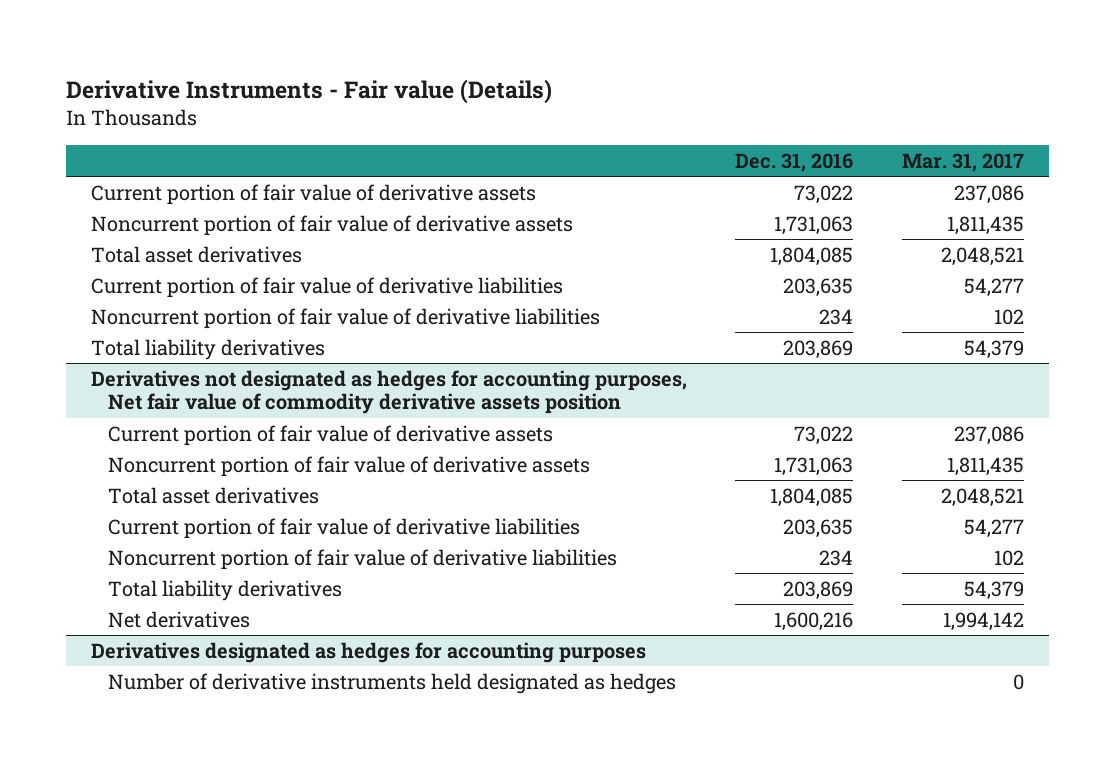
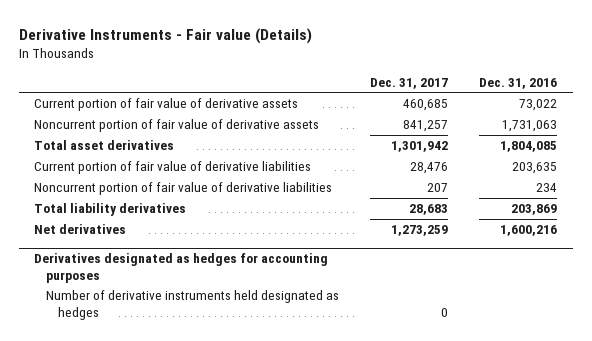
- | Dec. 31, 2016 | Mar. 31, 2017
+ | Dec. 31, 2017 | Dec. 31, 2016
- Derivatives not designated as hedges for accounting purposes, Net fair value of commodity derivative assets position
- Current portion of fair value of derivative assets | 73,022 | 237,086
- Noncurrent portion of fair value of derivative assets | 1,731,063 | 1,811,435
- Total asset derivatives | 1,804,085 | 2,048,521
- Current portion of fair value of derivative liabilities | 203,635 | 54,277
- Noncurrent portion of fair value of derivative liabilities | 234 | 102
- Total liability derivatives | 203,869 | 54,379

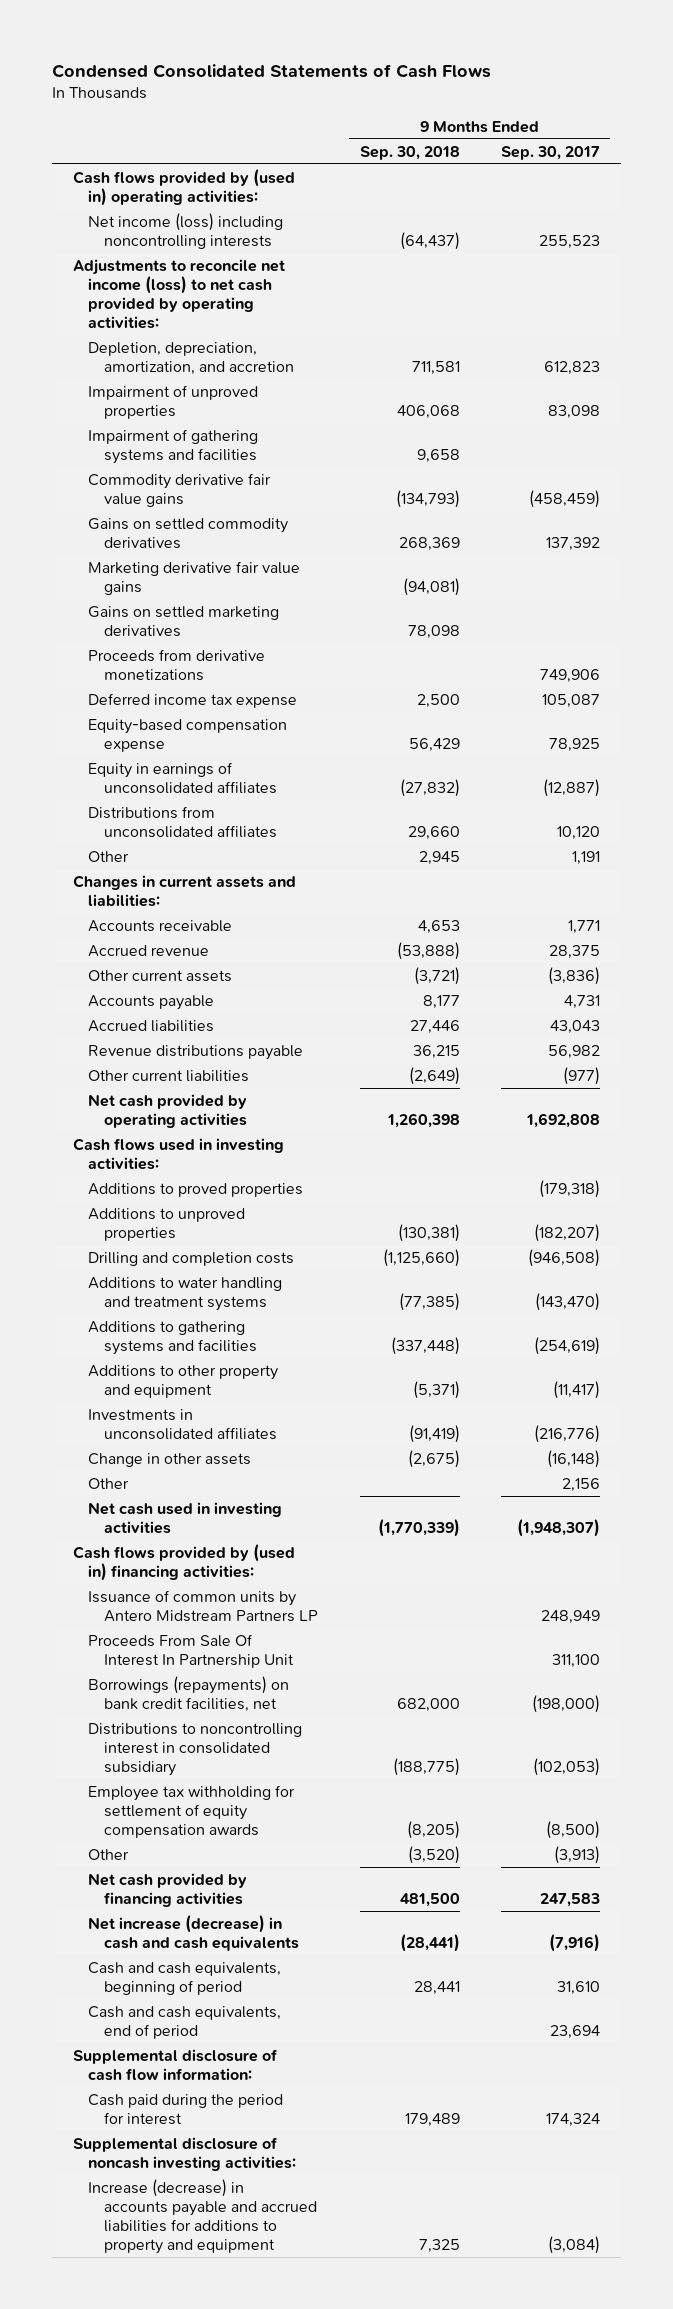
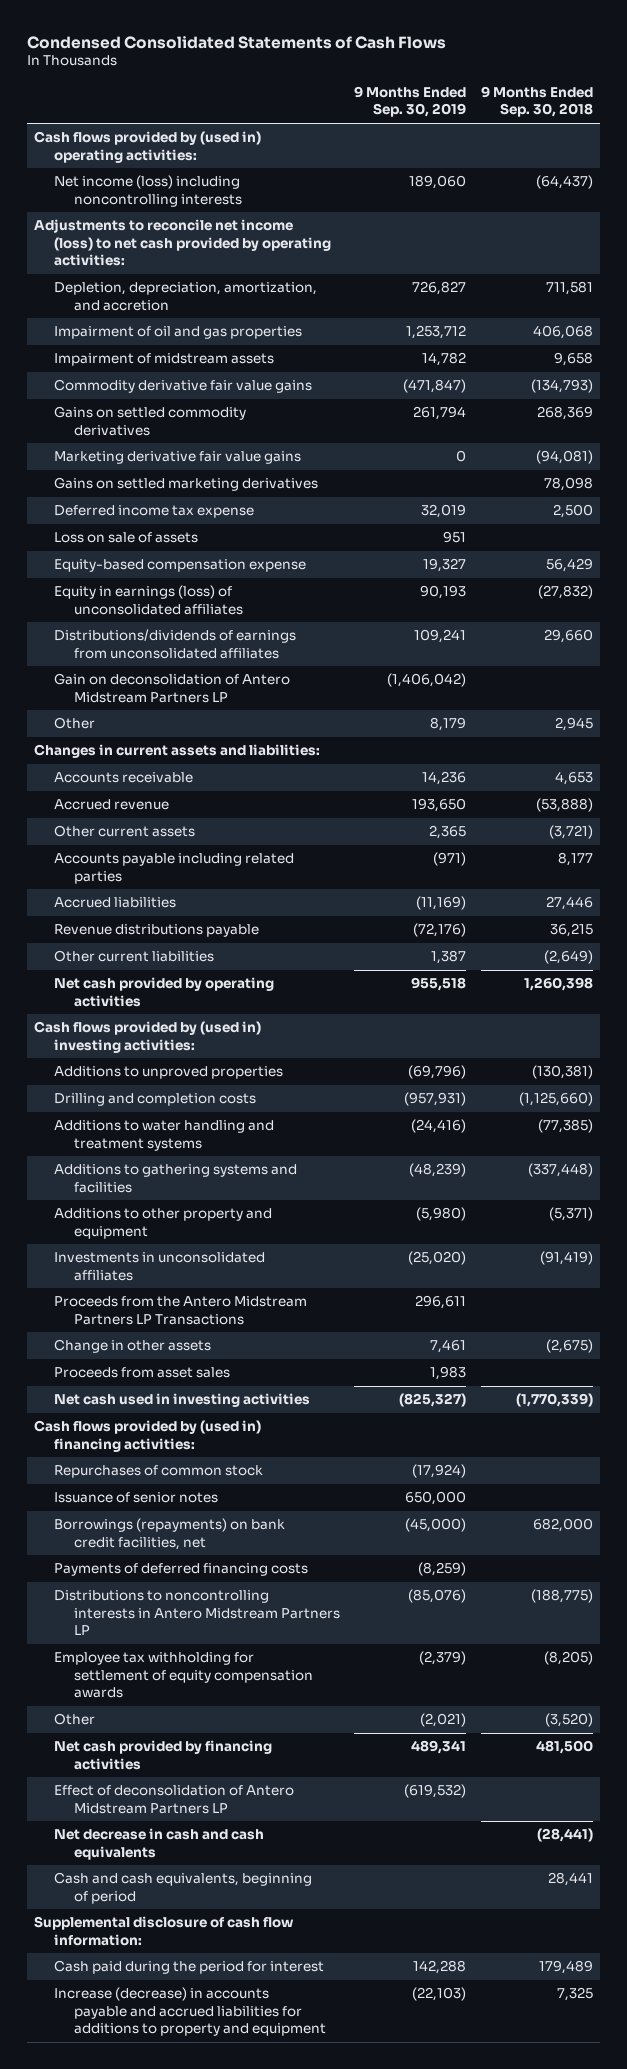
- | 9 Months Ended Sep. 30, 2018 | 9 Months Ended Sep. 30, 2017
+ | 9 Months Ended Sep. 30, 2019 | 9 Months Ended Sep. 30, 2018
- Impairment of unproved properties | 406,068 | 83,098
- Impairment of gathering systems and facilities | 9,658 |
+ Impairment of oil and gas properties | 1,253,712 | 406,068
+ Impairment of midstream assets | 14,782 | 9,658
- Proceeds from derivative monetizations | | 749,906
+ Loss on sale of assets | 951 |
- Equity in earnings of unconsolidated affiliates | (27,832) | (12,887)
- Distributions from unconsolidated affiliates | 29,660 | 10,120
+ Equity in earnings (loss) of unconsolidated affiliates | 90,193 | (27,832)
+ Distributions/dividends of earnings from unconsolidated affiliates | 109,241 | 29,660
+ Gain on deconsolidation of Antero Midstream Partners LP | (1,406,042) |
- Accounts payable | 8,177 | 4,731
+ Accounts payable including related parties | (971) | 8,177
- Cash flows used in investing activities:
- Additions to proved properties | | (179,318)
+ Cash flows provided by (used in) investing activities:
+ Proceeds from the Antero Midstream Partners LP Transactions | 296,611 |
- Other | | 2,156
+ Proceeds from asset sales | 1,983 |
- Issuance of common units by Antero Midstream Partners LP | | 248,949
- Proceeds From Sale Of Interest In Partnership Unit | | 311,100
+ Repurchases of common stock | (17,924) |
+ Issuance of senior notes | 650,000 |
- Distributions to noncontrolling interest in consolidated subsidiary | (188,775) | (102,053)
+ Payments of deferred financing costs | (8,259) |
+ Distributions to noncontrolling interests in Antero Midstream Partners LP | (85,076) | (188,775)
- Net increase (decrease) in cash and cash equivalents | (28,441) | (7,916)
+ Effect of deconsolidation of Antero Midstream Partners LP | (619,532) |
+ Net decrease in cash and cash equivalents | | (28,441)
- Cash and cash equivalents, end of period | | 23,694
- Supplemental disclosure of noncash investing activities:

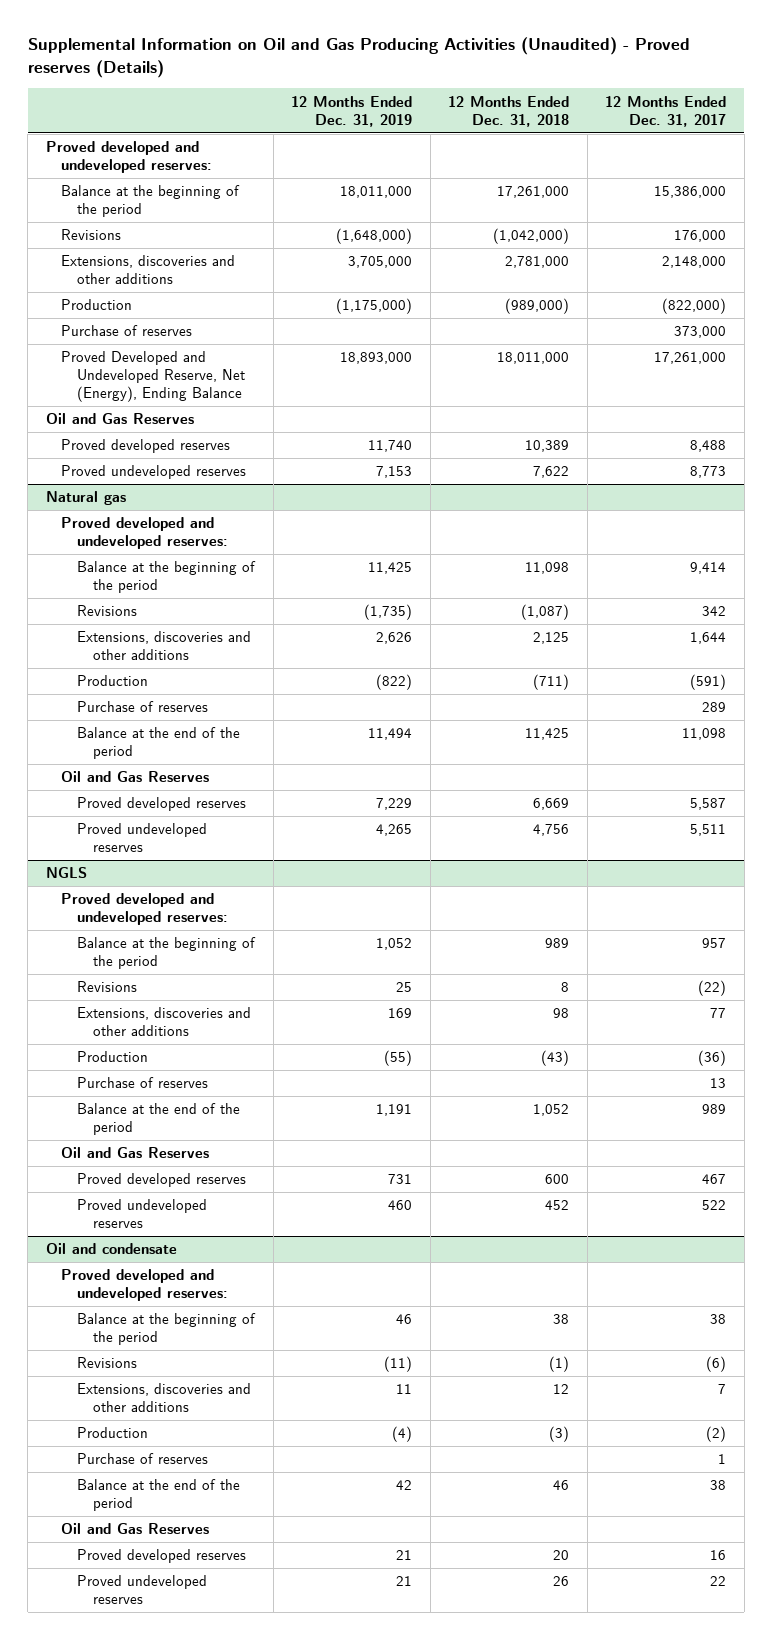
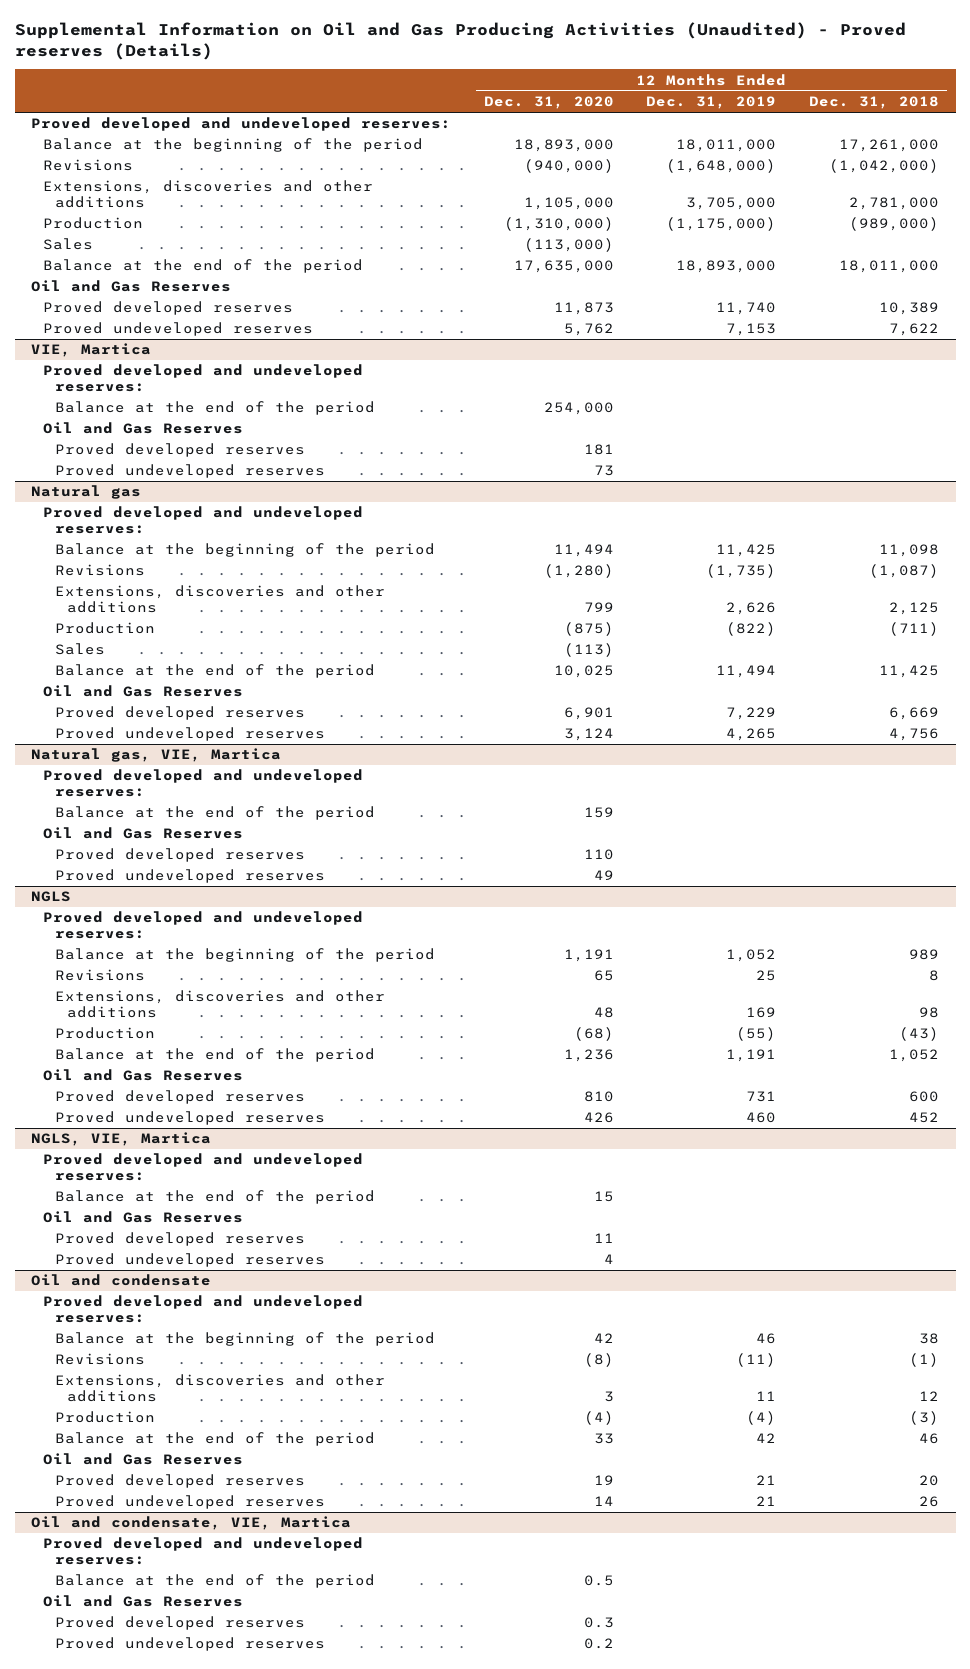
- | 12 Months Ended Dec. 31, 2019 | 12 Months Ended Dec. 31, 2018 | 12 Months Ended Dec. 31, 2017
+ | 12 Months Ended Dec. 31, 2020 | 12 Months Ended Dec. 31, 2019 | 12 Months Ended Dec. 31, 2018
- Purchase of reserves | | | 373,000
- Proved Developed and Undeveloped Reserve, Net (Energy), Ending Balance | 18,893,000 | 18,011,000 | 17,261,000
+ Sales | (113,000) | |
+ Balance at the end of the period | 17,635,000 | 18,893,000 | 18,011,000
+ VIE, Martica
+ Proved developed and undeveloped reserves:
+ Balance at the end of the period | 254,000 | |
+ Oil and Gas Reserves
+ Proved developed reserves | 181 | |
+ Proved undeveloped reserves | 73 | |
@ Natural gas
- Purchase of reserves | | | 289
+ Sales | (113) | |
+ Natural gas, VIE, Martica
+ Proved developed and undeveloped reserves:
+ Balance at the end of the period | 159 | |
+ Oil and Gas Reserves
+ Proved developed reserves | 110 | |
+ Proved undeveloped reserves | 49 | |
@ NGLS
- Purchase of reserves | | | 13
+ NGLS, VIE, Martica
+ Proved developed and undeveloped reserves:
+ Balance at the end of the period | 15 | |
+ Oil and Gas Reserves
+ Proved developed reserves | 11 | |
+ Proved undeveloped reserves | 4 | |
@ Oil and condensate
- Purchase of reserves | | | 1
+ Oil and condensate, VIE, Martica
+ Proved developed and undeveloped reserves:
+ Balance at the end of the period | 0.5 | |
+ Oil and Gas Reserves
+ Proved developed reserves | 0.3 | |
+ Proved undeveloped reserves | 0.2 | |

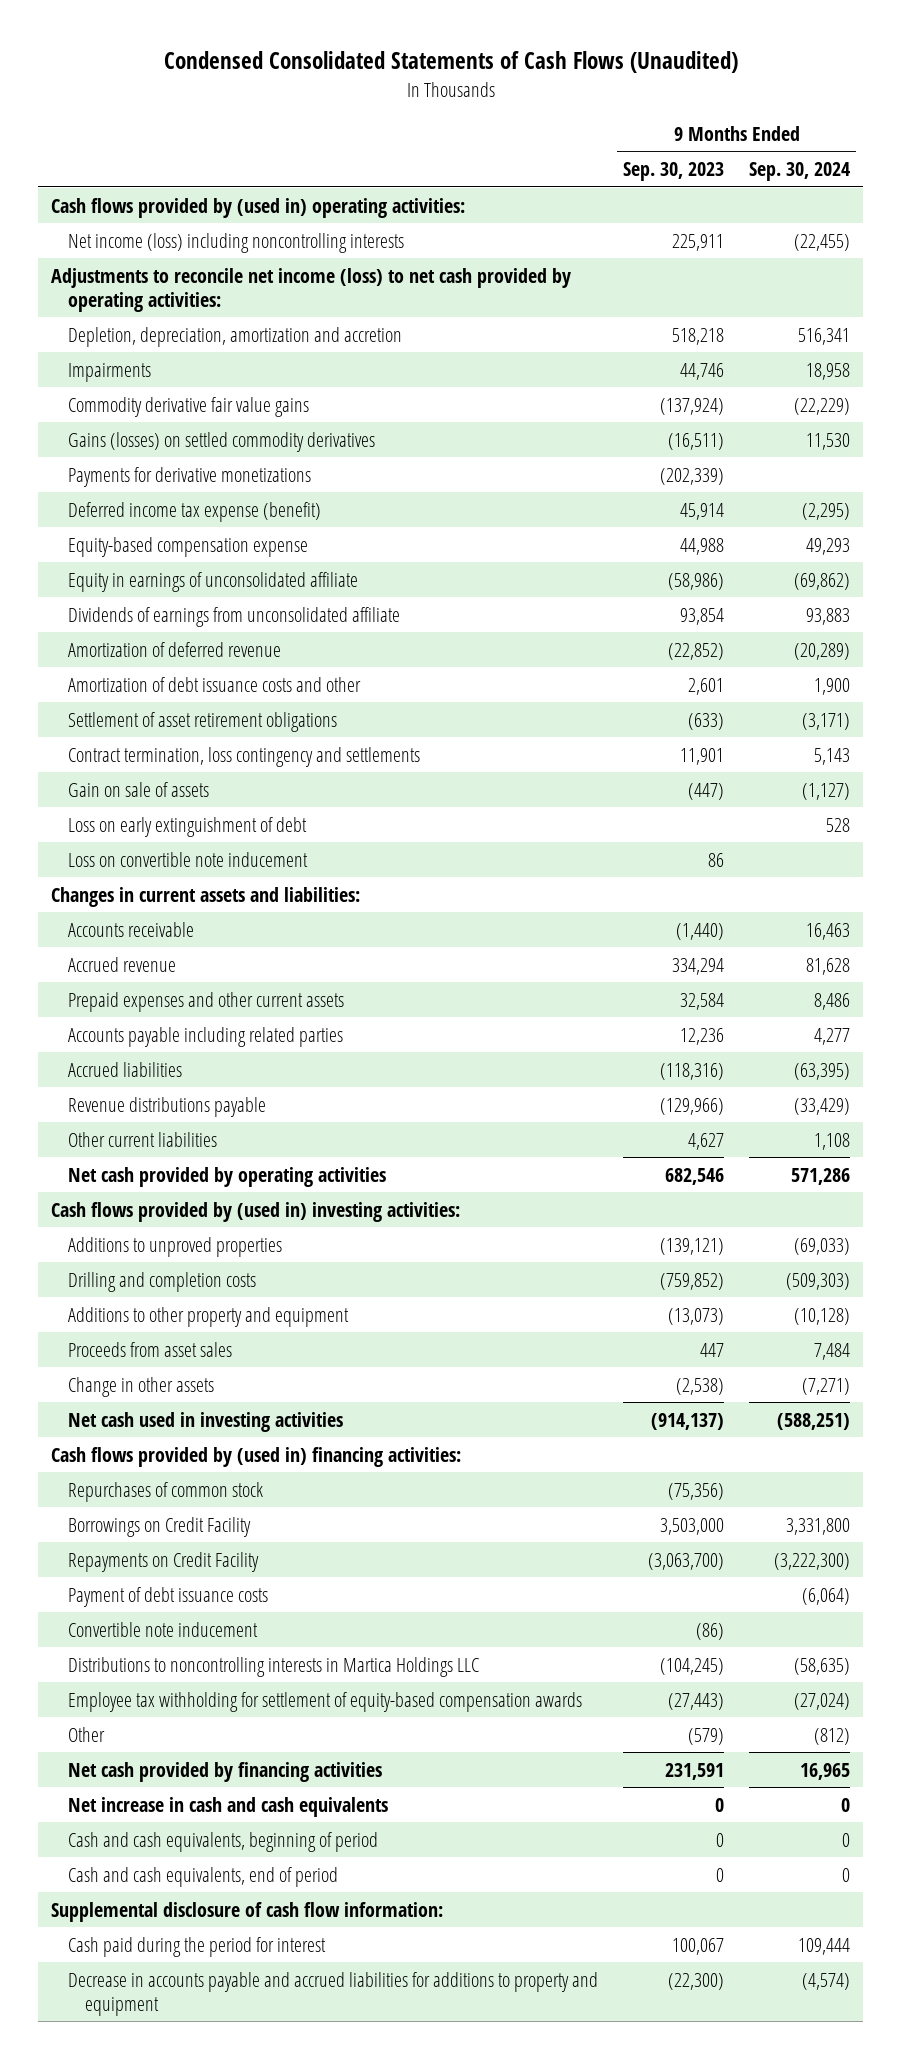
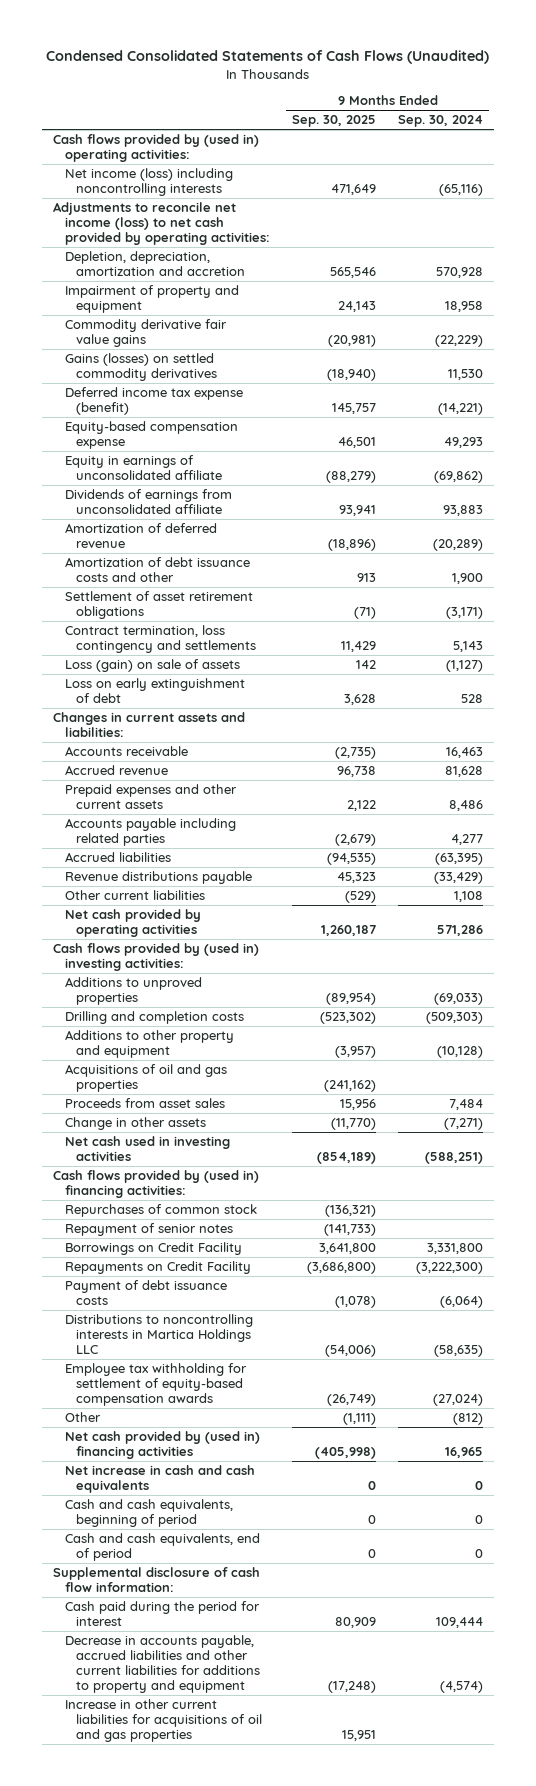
- | 9 Months Ended Sep. 30, 2023 | 9 Months Ended Sep. 30, 2024
+ | 9 Months Ended Sep. 30, 2025 | 9 Months Ended Sep. 30, 2024
- Net income (loss) including noncontrolling interests | 225,911 | (22,455)
+ Net income (loss) including noncontrolling interests | 471,649 | (65,116)
- Depletion, depreciation, amortization and accretion | 518,218 | 516,341
- Impairments | 44,746 | 18,958
+ Depletion, depreciation, amortization and accretion | 565,546 | 570,928
+ Impairment of property and equipment | 24,143 | 18,958
- Payments for derivative monetizations | (202,339) |
- Deferred income tax expense (benefit) | 45,914 | (2,295)
+ Deferred income tax expense (benefit) | 145,757 | (14,221)
- Gain on sale of assets | (447) | (1,127)
+ Loss (gain) on sale of assets | 142 | (1,127)
- Loss on convertible note inducement | 86 |
+ Acquisitions of oil and gas properties | (241,162) |
+ Repayment of senior notes | (141,733) |
- Convertible note inducement | (86) |
- Net cash provided by financing activities | 231,591 | 16,965
+ Net cash provided by (used in) financing activities | (405,998) | 16,965
- Decrease in accounts payable and accrued liabilities for additions to property and equipment | (22,300) | (4,574)
+ Decrease in accounts payable, accrued liabilities and other current liabilities for additions to property and equipment | (17,248) | (4,574)
+ Increase in other current liabilities for acquisitions of oil and gas properties | 15,951 |

